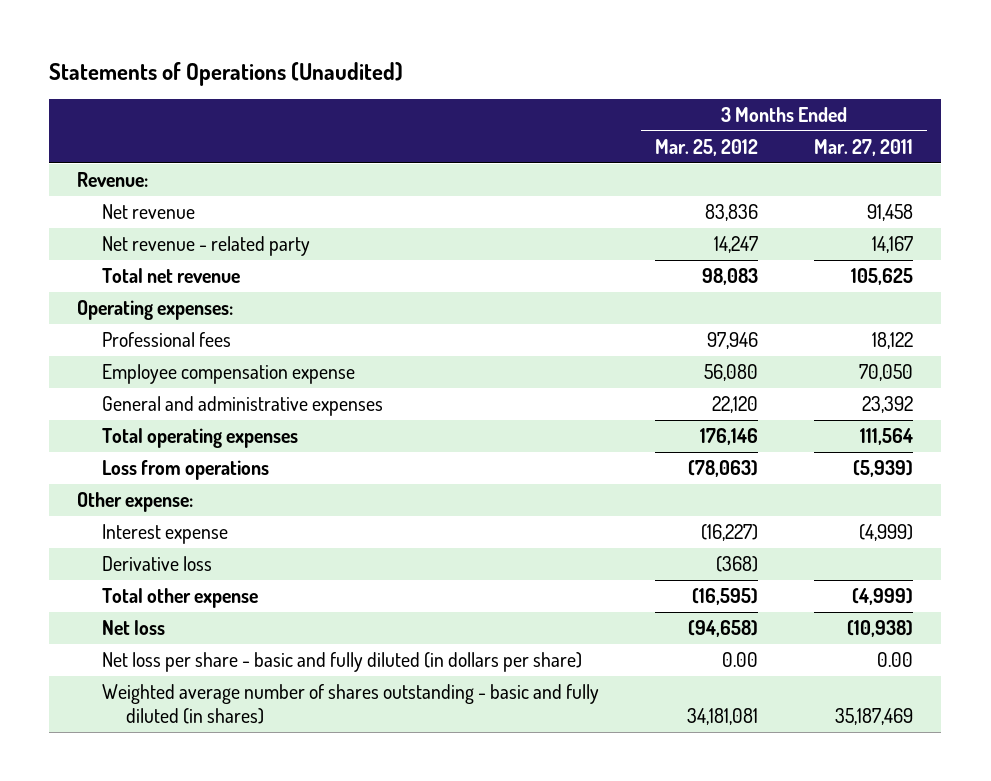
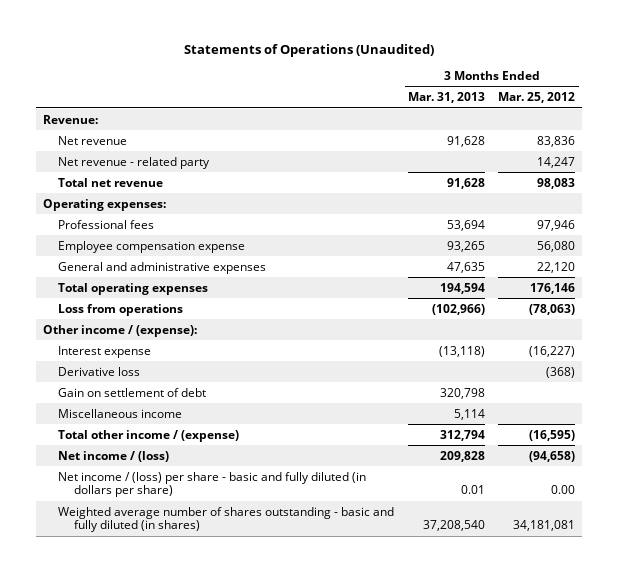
- | 3 Months Ended Mar. 25, 2012 | 3 Months Ended Mar. 27, 2011
+ | 3 Months Ended Mar. 31, 2013 | 3 Months Ended Mar. 25, 2012
- Other expense:
+ Other income / (expense):
- Total other expense | (16,595) | (4,999)
- Net loss | (94,658) | (10,938)
- Net loss per share - basic and fully diluted (in dollars per share) | 0.00 | 0.00
+ Gain on settlement of debt | 320,798 |
+ Miscellaneous income | 5,114 |
+ Total other income / (expense) | 312,794 | (16,595)
+ Net income / (loss) | 209,828 | (94,658)
+ Net income / (loss) per share - basic and fully diluted (in dollars per share) | 0.01 | 0.00

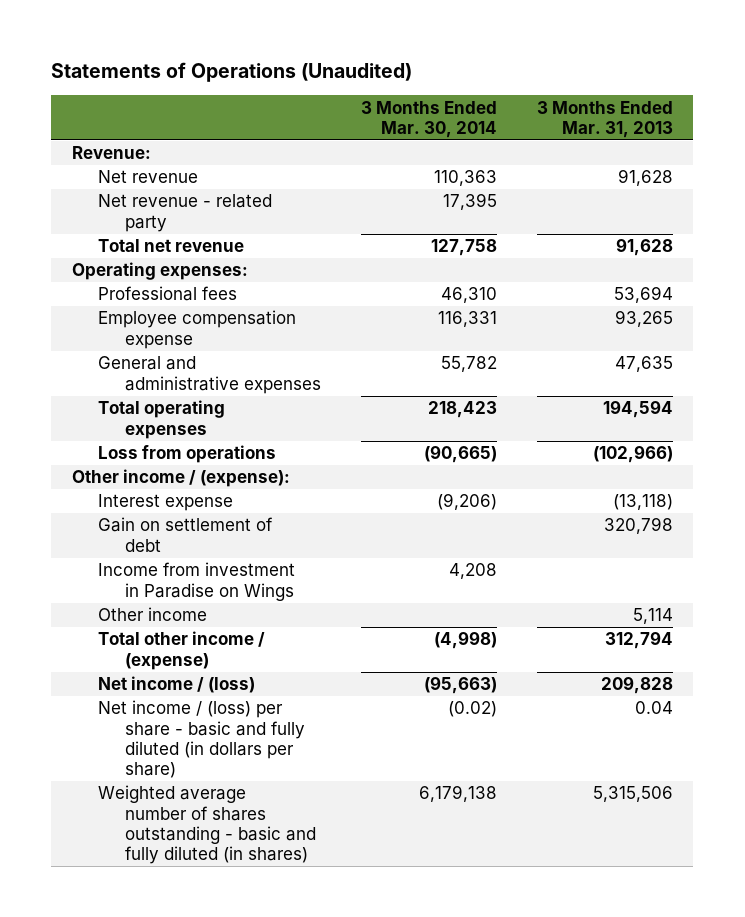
- | 3 Months Ended Mar. 31, 2013 | 3 Months Ended Mar. 25, 2012
+ | 3 Months Ended Mar. 30, 2014 | 3 Months Ended Mar. 31, 2013
- Derivative loss | | (368)
- Miscellaneous income | 5,114 |
+ Income from investment in Paradise on Wings | 4,208 |
+ Other income | | 5,114
- Net income / (loss) per share - basic and fully diluted (in dollars per share) | 0.01 | 0.00
- Weighted average number of shares outstanding - basic and fully diluted (in shares) | 37,208,540 | 34,181,081
+ Net income / (loss) per share - basic and fully diluted (in dollars per share) | (0.02) | 0.04
+ Weighted average number of shares outstanding - basic and fully diluted (in shares) | 6,179,138 | 5,315,506

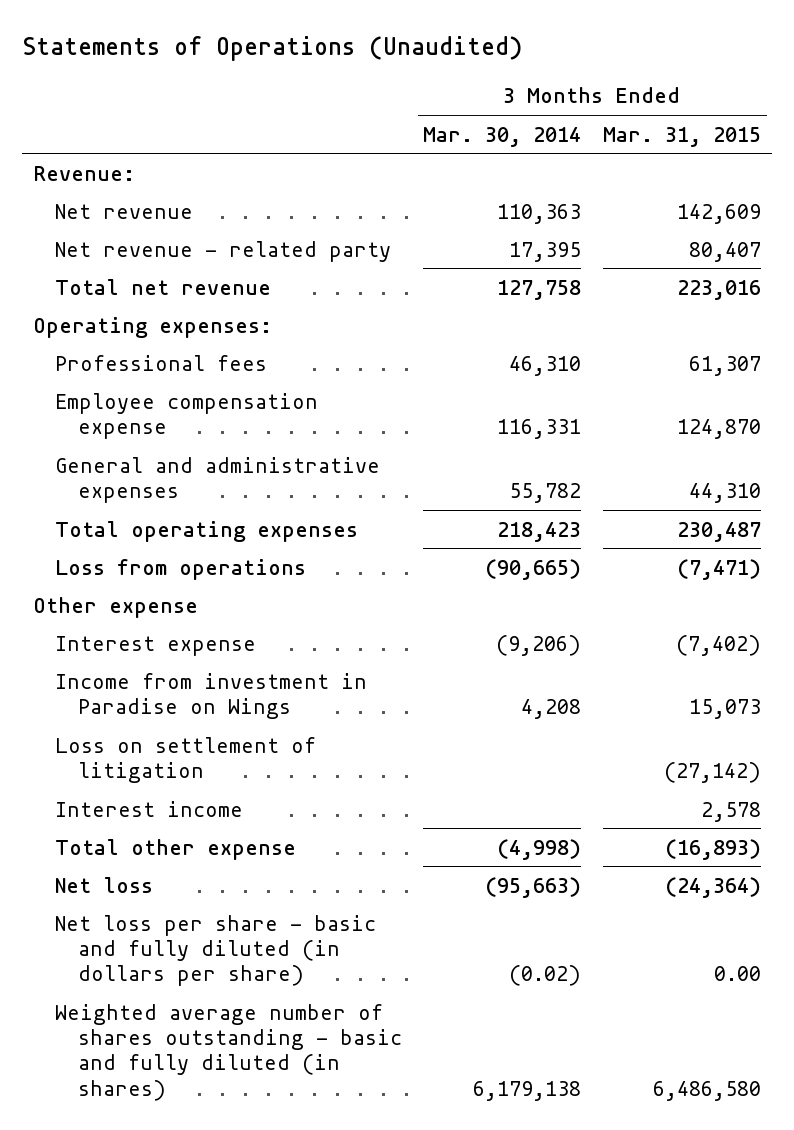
- | 3 Months Ended Mar. 30, 2014 | 3 Months Ended Mar. 31, 2013
+ | 3 Months Ended Mar. 30, 2014 | 3 Months Ended Mar. 31, 2015
- Other income / (expense):
+ Other expense
- Gain on settlement of debt | | 320,798
- Other income | | 5,114
- Total other income / (expense) | (4,998) | 312,794
- Net income / (loss) | (95,663) | 209,828
- Net income / (loss) per share - basic and fully diluted (in dollars per share) | (0.02) | 0.04
+ Loss on settlement of litigation | | (27,142)
+ Interest income | | 2,578
+ Total other expense | (4,998) | (16,893)
+ Net loss | (95,663) | (24,364)
+ Net loss per share - basic and fully diluted (in dollars per share) | (0.02) | 0.00

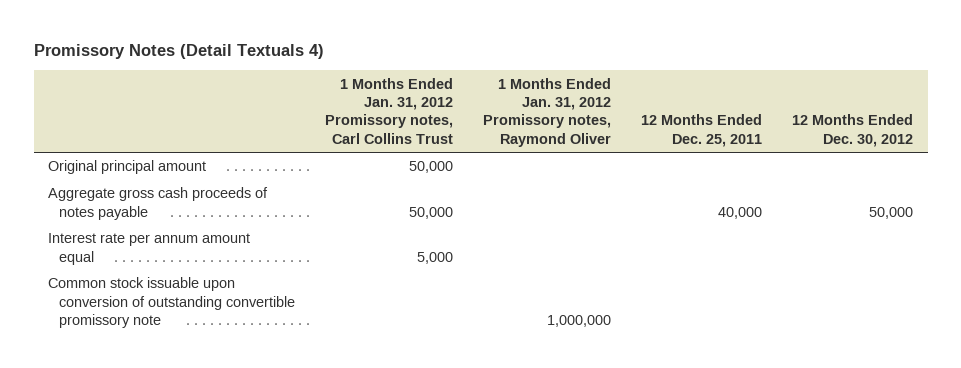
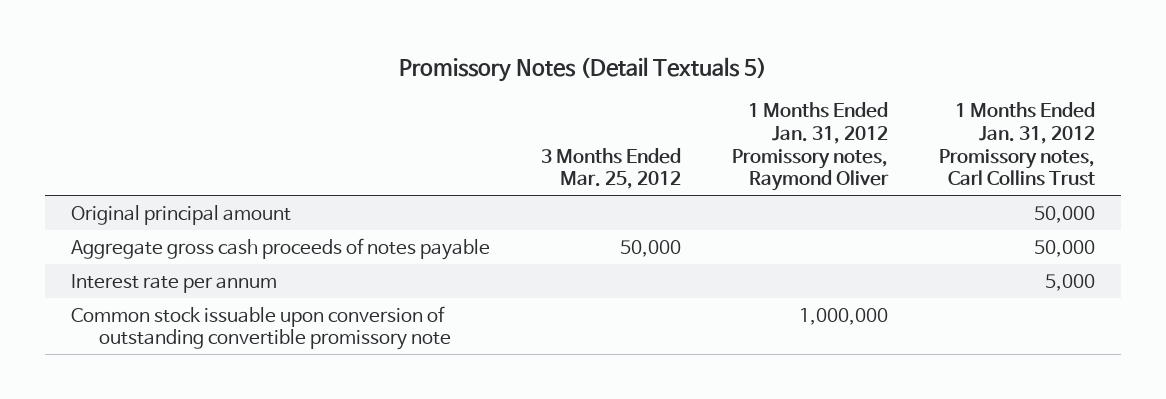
- Promissory Notes (Detail Textuals 4)
+ Promissory Notes (Detail Textuals 5)
- | 1 Months Ended Jan. 31, 2012 Promissory notes, Carl Collins Trust | 1 Months Ended Jan. 31, 2012 Promissory notes, Raymond Oliver | 12 Months Ended Dec. 25, 2011 | 12 Months Ended Dec. 30, 2012
+ | 3 Months Ended Mar. 25, 2012 | 1 Months Ended Jan. 31, 2012 Promissory notes, Raymond Oliver | 1 Months Ended Jan. 31, 2012 Promissory notes, Carl Collins Trust
- Interest rate per annum amount equal | 5,000 | | |
+ Interest rate per annum | | | 5,000

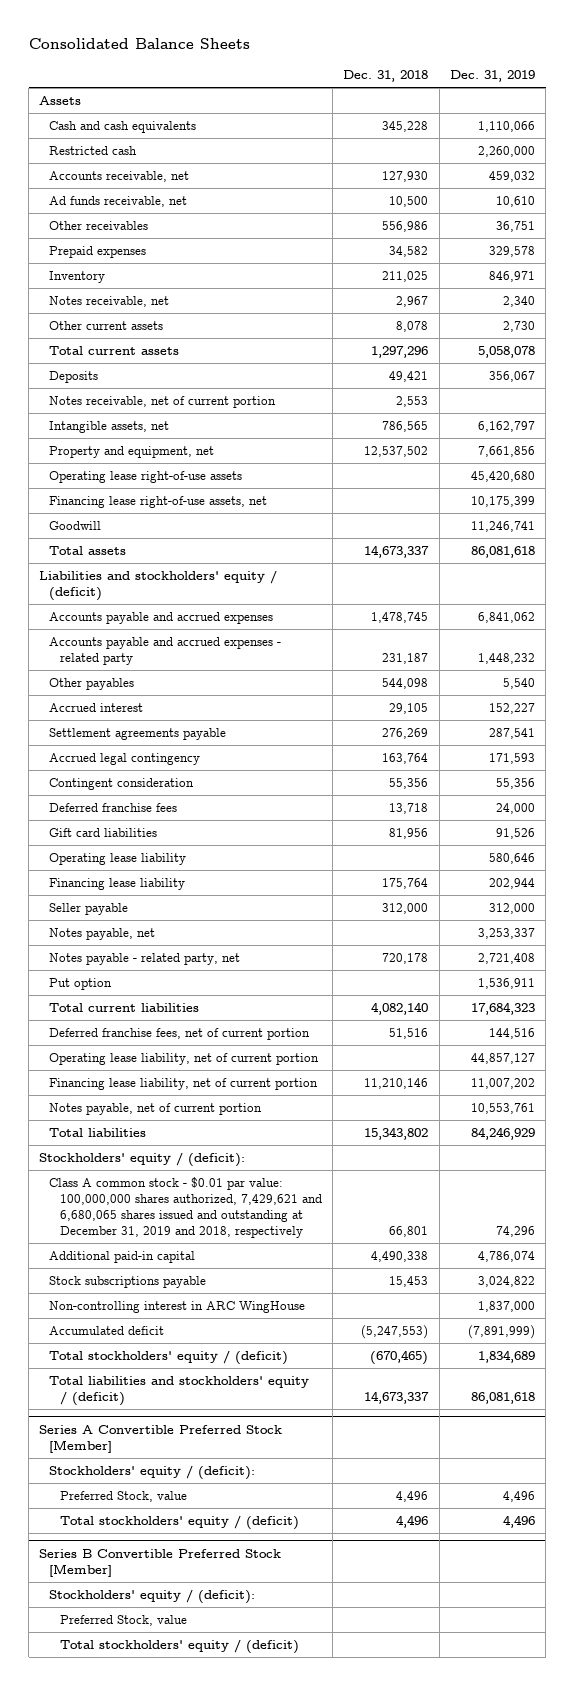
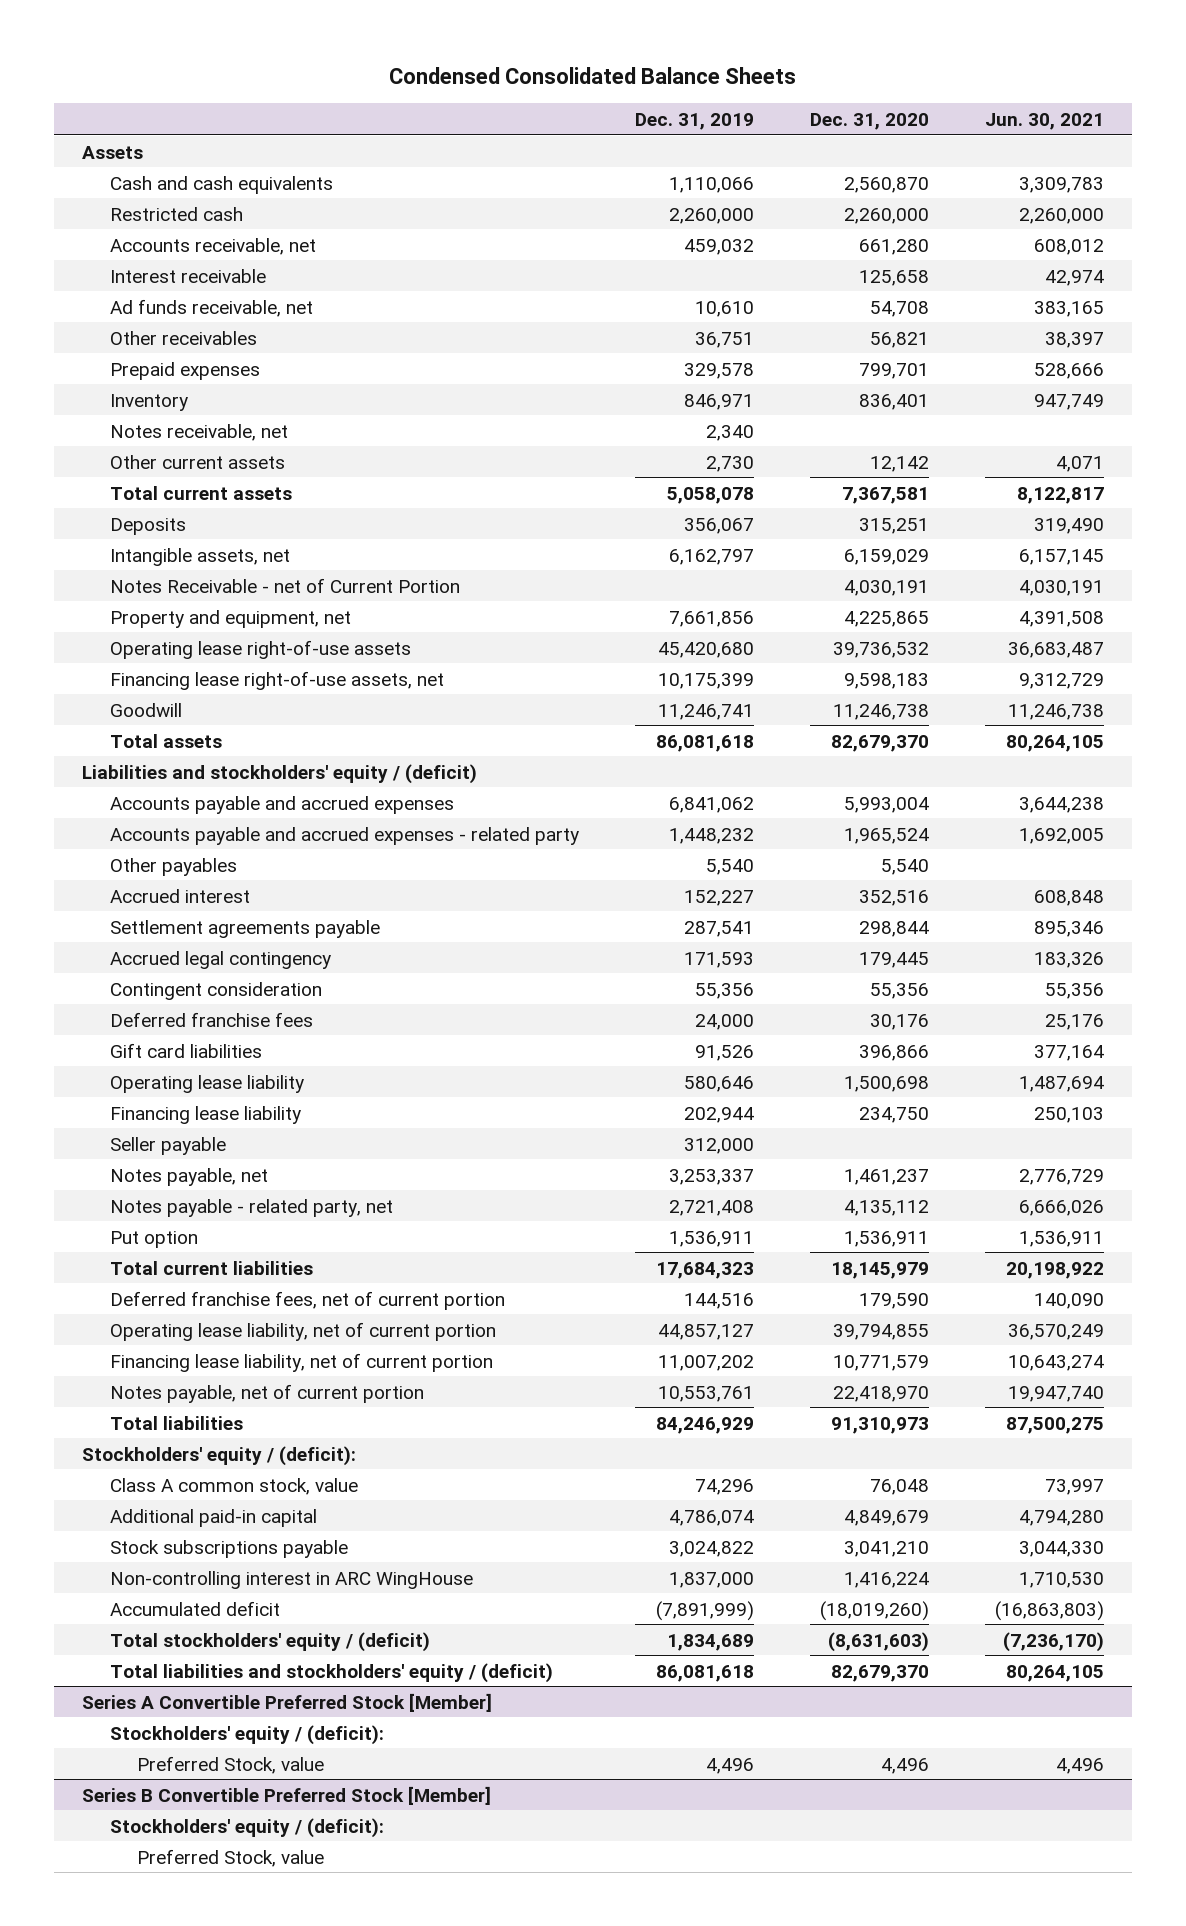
- Consolidated Balance Sheets
+ Condensed Consolidated Balance Sheets
- | Dec. 31, 2018 | Dec. 31, 2019
+ | Dec. 31, 2019 | Dec. 31, 2020 | Jun. 30, 2021
+ Interest receivable | | 125,658 | 42,974
- Notes receivable, net of current portion | 2,553 |
+ Notes Receivable - net of Current Portion | | 4,030,191 | 4,030,191
- Class A common stock - $0.01 par value: 100,000,000 shares authorized, 7,429,621 and 6,680,065 shares issued and outstanding at December 31, 2019 and 2018, respectively | 66,801 | 74,296
+ Class A common stock, value | 74,296 | 76,048 | 73,997
@ Series A Convertible Preferred Stock [Member]
- Total stockholders' equity / (deficit) | 4,496 | 4,496
@ Series B Convertible Preferred Stock [Member]
- Total stockholders' equity / (deficit)

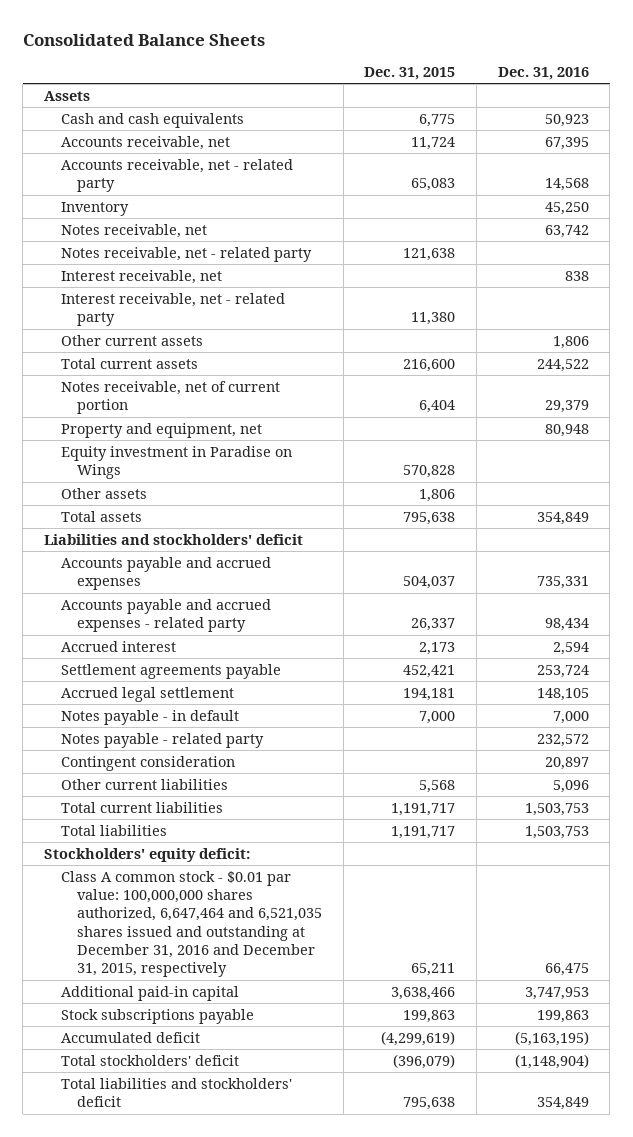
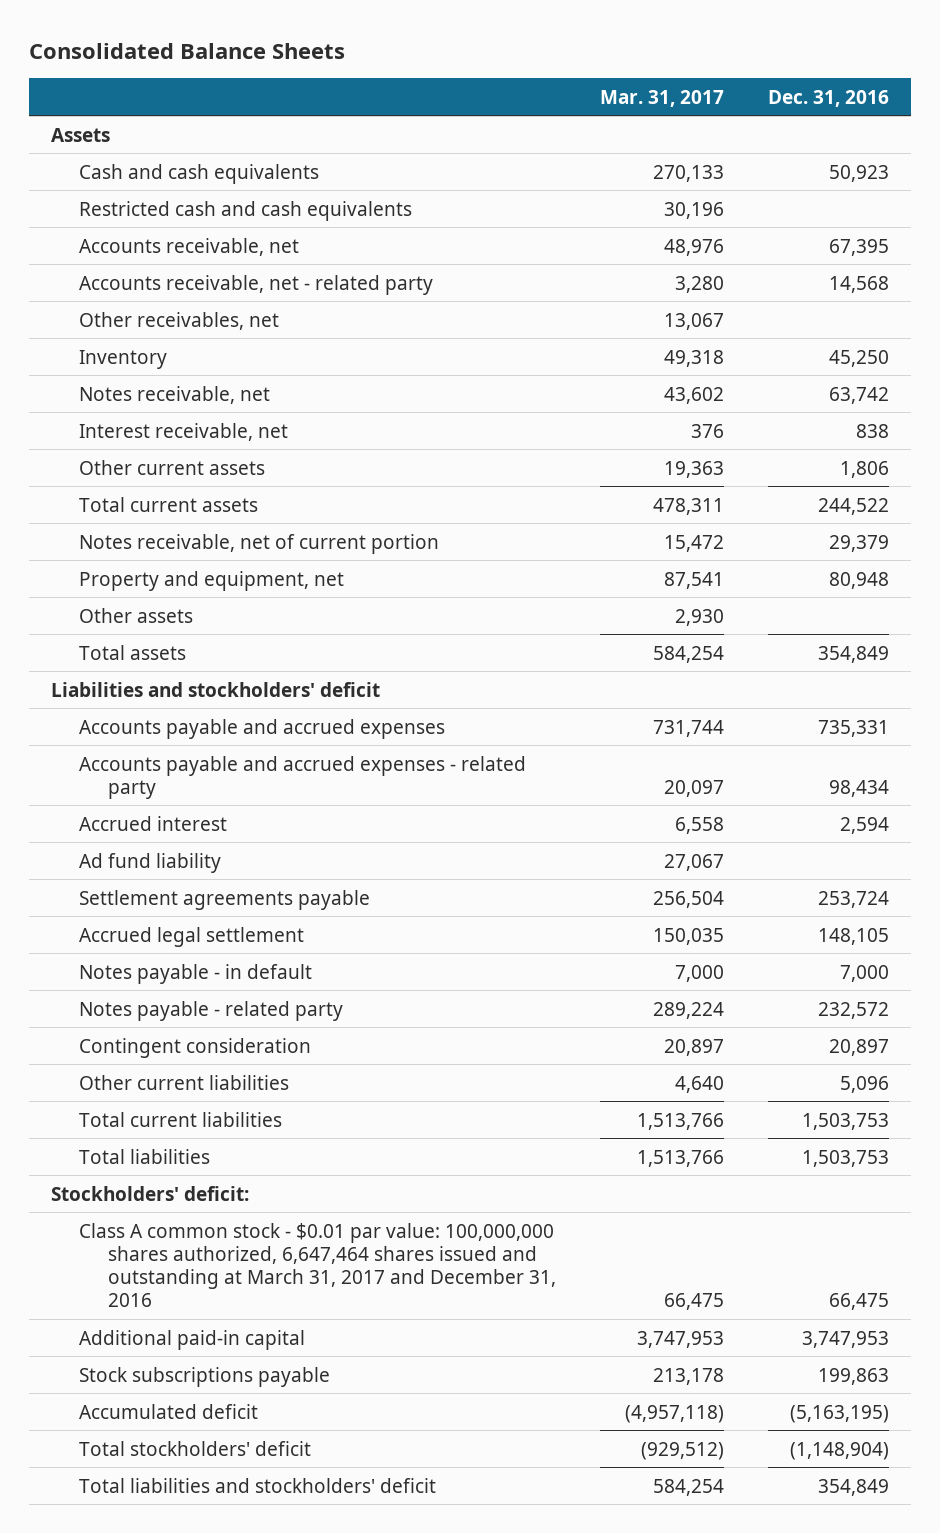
- | Dec. 31, 2015 | Dec. 31, 2016
+ | Mar. 31, 2017 | Dec. 31, 2016
+ Restricted cash and cash equivalents | 30,196 |
+ Other receivables, net | 13,067 |
- Notes receivable, net - related party | 121,638 |
- Interest receivable, net - related party | 11,380 |
- Equity investment in Paradise on Wings | 570,828 |
+ Ad fund liability | 27,067 |
- Stockholders' equity deficit:
- Class A common stock - $0.01 par value: 100,000,000 shares authorized, 6,647,464 and 6,521,035 shares issued and outstanding at December 31, 2016 and December 31, 2015, respectively | 65,211 | 66,475
+ Stockholders' deficit:
+ Class A common stock - $0.01 par value: 100,000,000 shares authorized, 6,647,464 shares issued and outstanding at March 31, 2017 and December 31, 2016 | 66,475 | 66,475

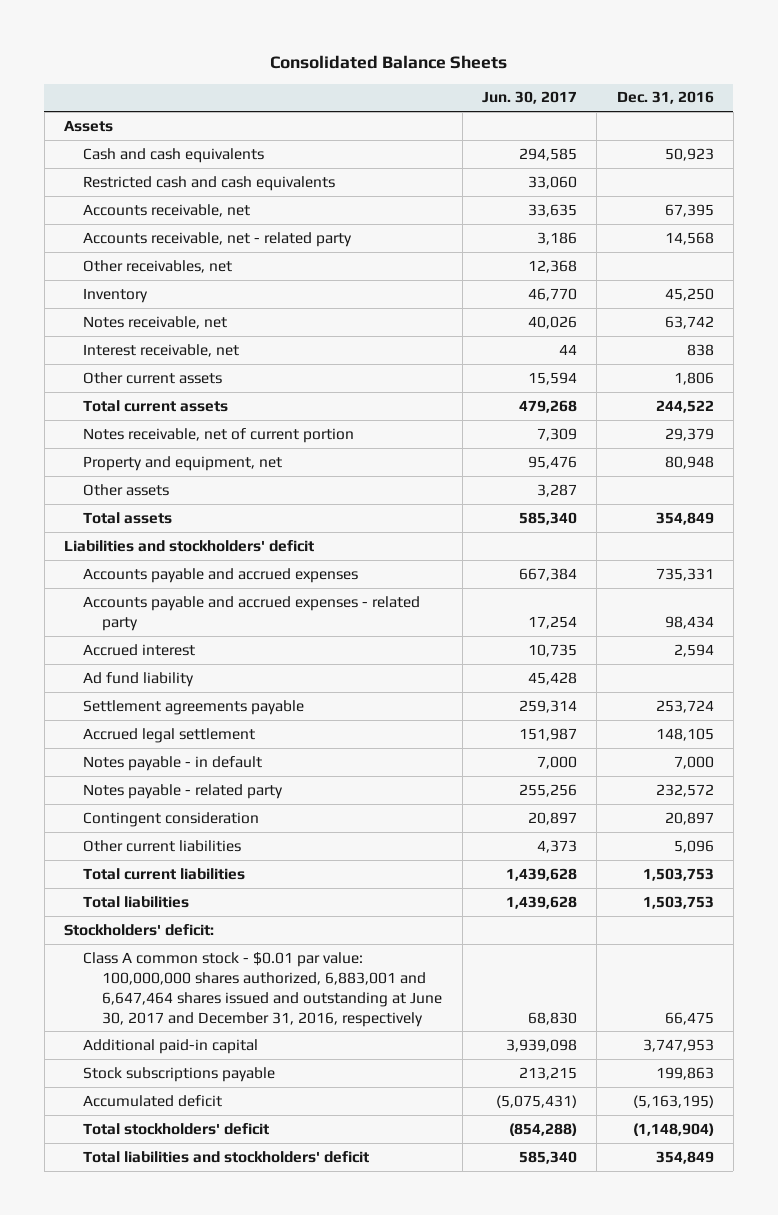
- | Mar. 31, 2017 | Dec. 31, 2016
+ | Jun. 30, 2017 | Dec. 31, 2016
- Class A common stock - $0.01 par value: 100,000,000 shares authorized, 6,647,464 shares issued and outstanding at March 31, 2017 and December 31, 2016 | 66,475 | 66,475
+ Class A common stock - $0.01 par value: 100,000,000 shares authorized, 6,883,001 and 6,647,464 shares issued and outstanding at June 30, 2017 and December 31, 2016, respectively | 68,830 | 66,475

